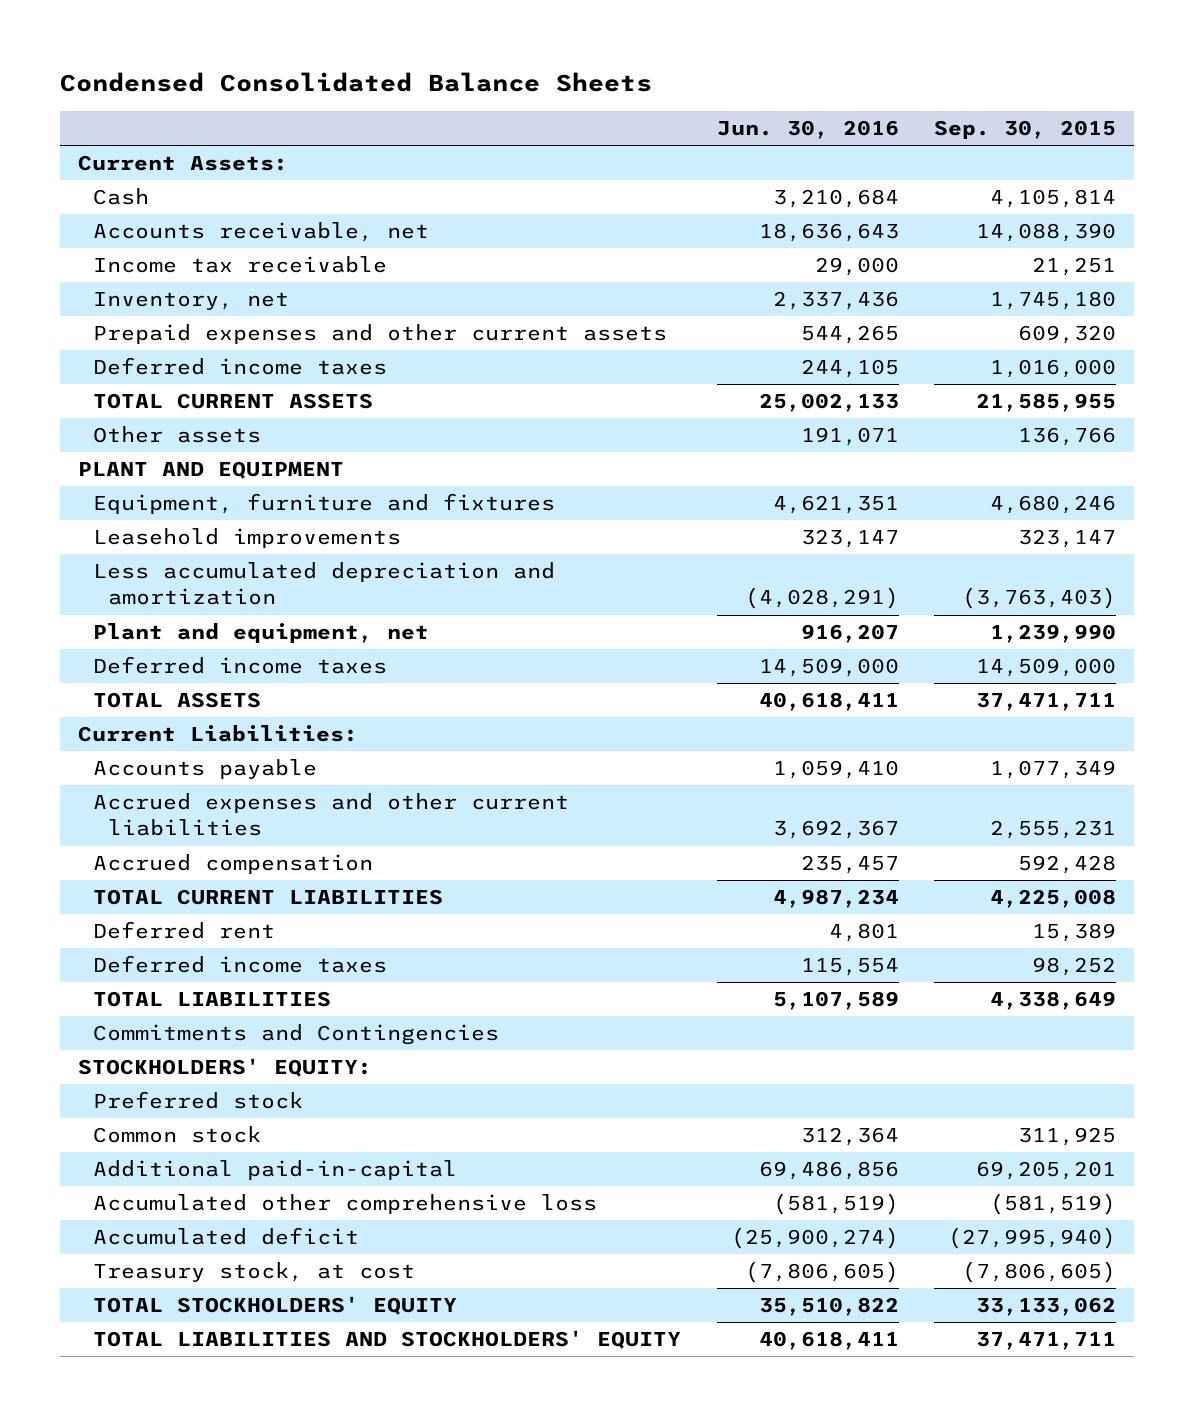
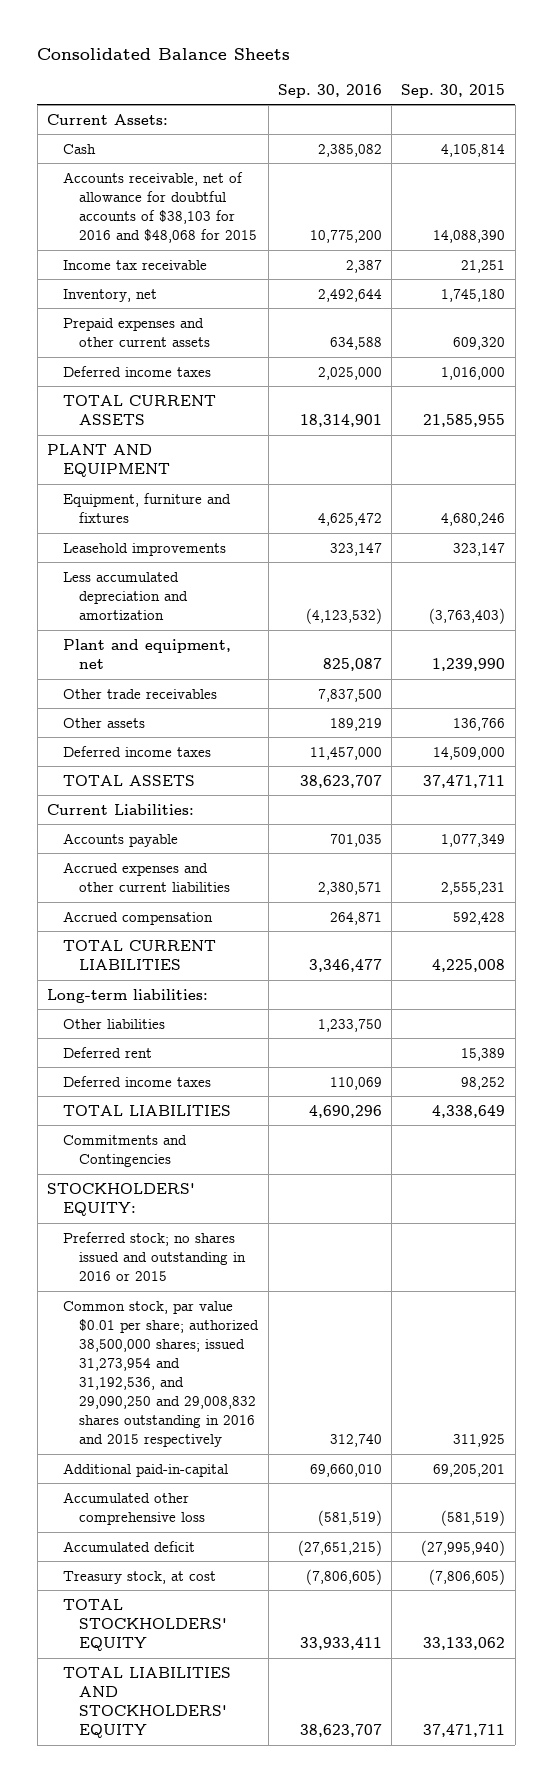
- Condensed Consolidated Balance Sheets
+ Consolidated Balance Sheets
- | Jun. 30, 2016 | Sep. 30, 2015
+ | Sep. 30, 2016 | Sep. 30, 2015
- Accounts receivable, net | 18,636,643 | 14,088,390
+ Accounts receivable, net of allowance for doubtful accounts of $38,103 for 2016 and $48,068 for 2015 | 10,775,200 | 14,088,390
+ Other trade receivables | 7,837,500 |
moved down: Other assets | 189,219 | 136,766
+ Long-term liabilities:
+ Other liabilities | 1,233,750 |
- Preferred stock
- Common stock | 312,364 | 311,925
+ Preferred stock; no shares issued and outstanding in 2016 or 2015
+ Common stock, par value $0.01 per share; authorized 38,500,000 shares; issued 31,273,954 and 31,192,536, and 29,090,250 and 29,008,832 shares outstanding in 2016 and 2015 respectively | 312,740 | 311,925

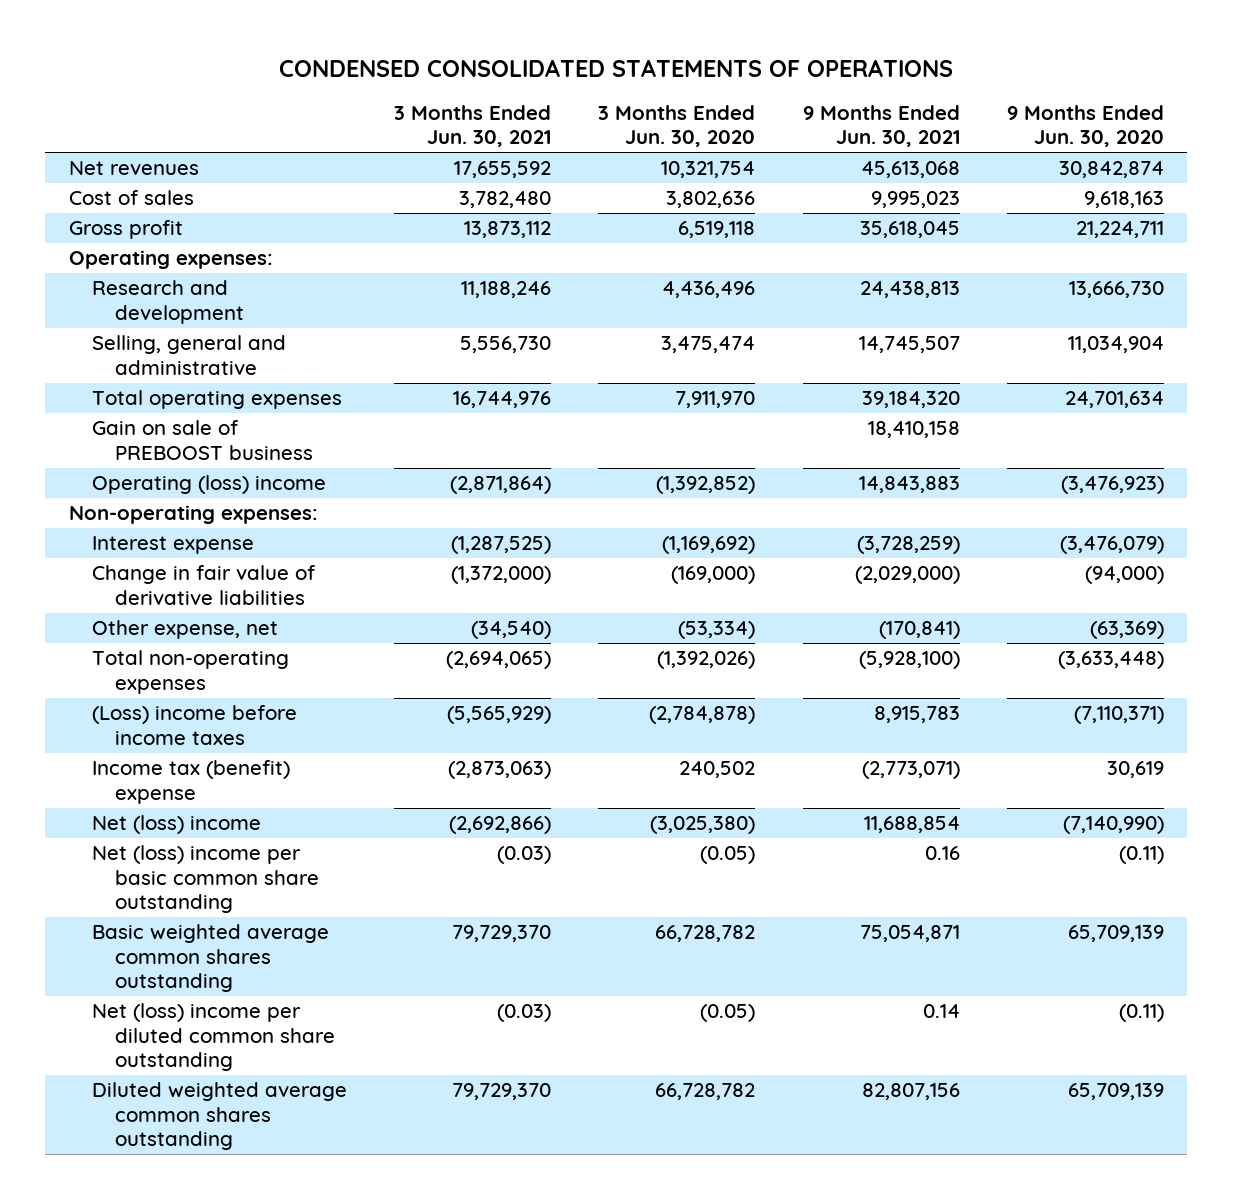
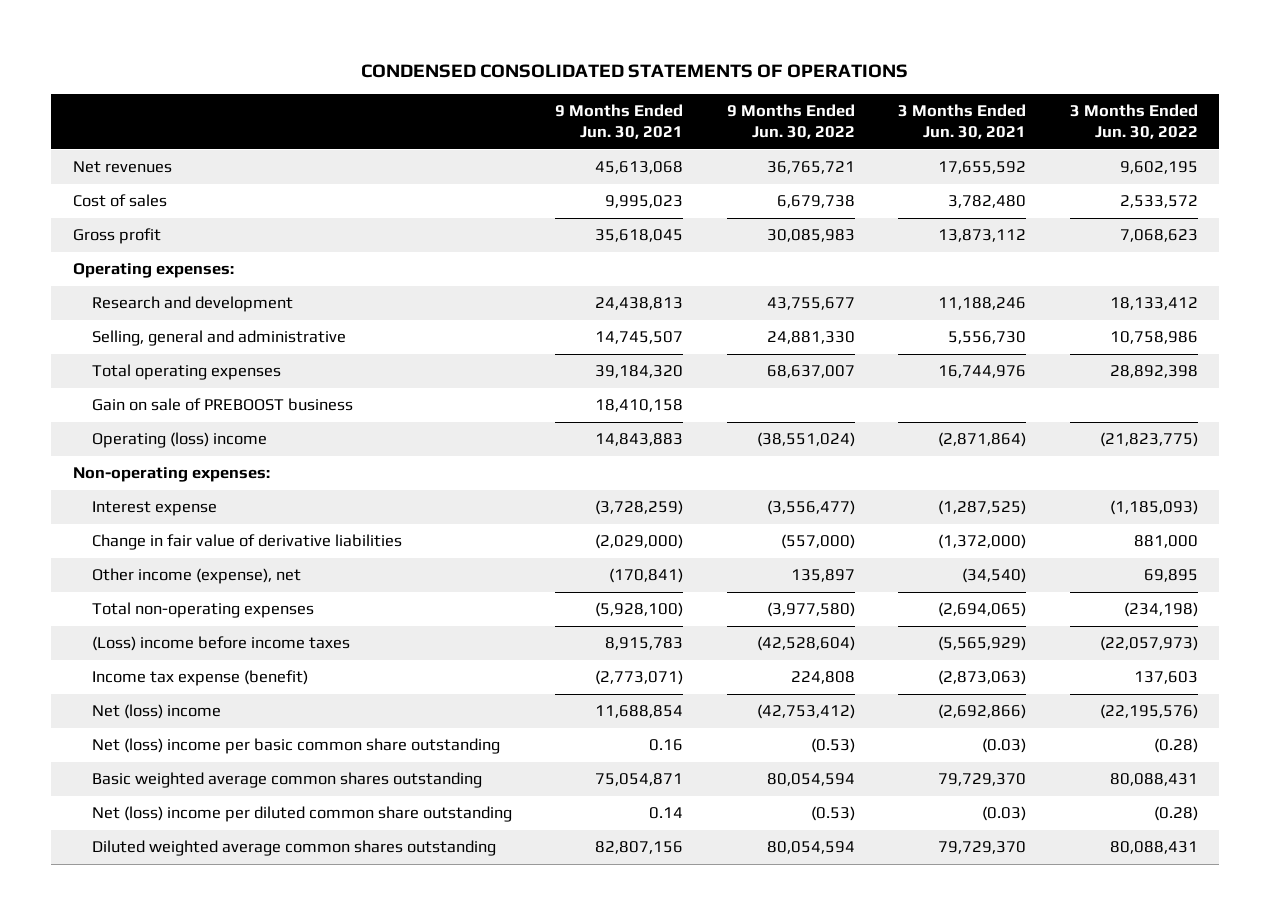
- | 3 Months Ended Jun. 30, 2021 | 3 Months Ended Jun. 30, 2020 | 9 Months Ended Jun. 30, 2021 | 9 Months Ended Jun. 30, 2020
+ | 9 Months Ended Jun. 30, 2021 | 9 Months Ended Jun. 30, 2022 | 3 Months Ended Jun. 30, 2021 | 3 Months Ended Jun. 30, 2022
- Other expense, net | (34,540) | (53,334) | (170,841) | (63,369)
+ Other income (expense), net | (170,841) | 135,897 | (34,540) | 69,895
- Income tax (benefit) expense | (2,873,063) | 240,502 | (2,773,071) | 30,619
+ Income tax expense (benefit) | (2,773,071) | 224,808 | (2,873,063) | 137,603

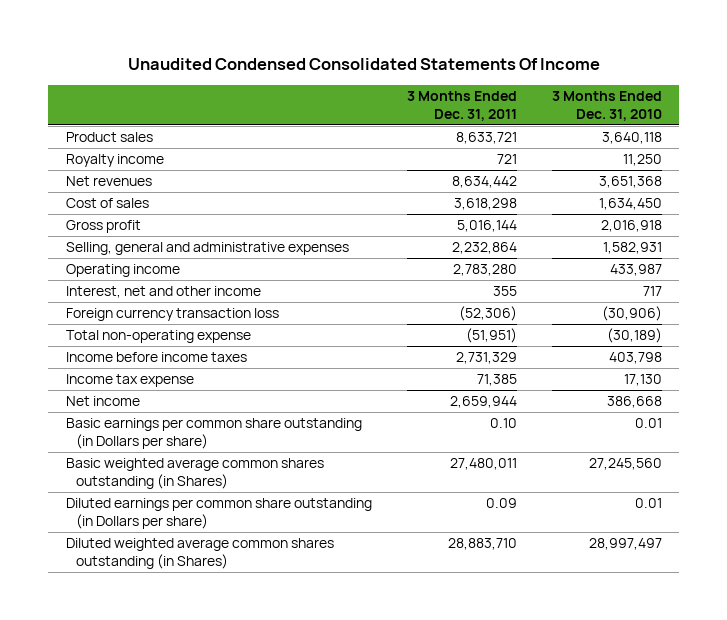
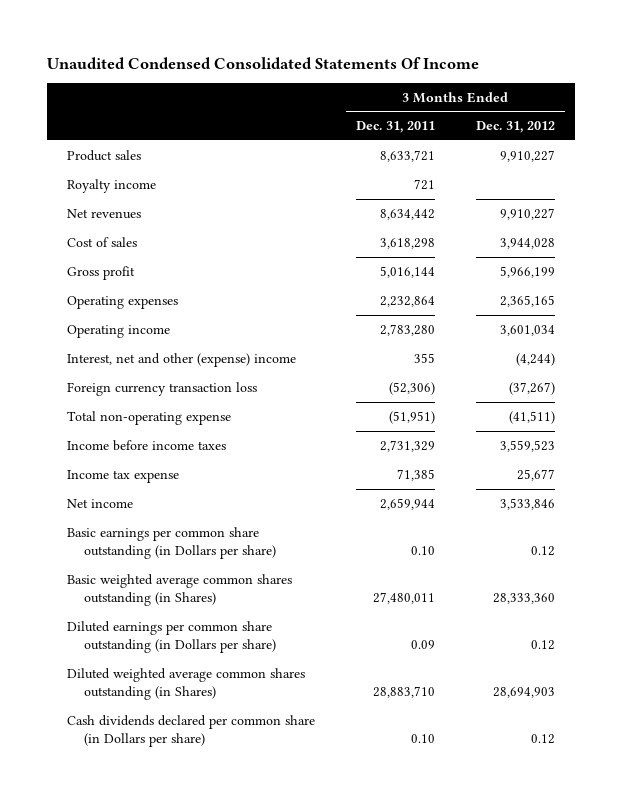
- | 3 Months Ended Dec. 31, 2011 | 3 Months Ended Dec. 31, 2010
+ | 3 Months Ended Dec. 31, 2011 | 3 Months Ended Dec. 31, 2012
- Selling, general and administrative expenses | 2,232,864 | 1,582,931
+ Operating expenses | 2,232,864 | 2,365,165
- Interest, net and other income | 355 | 717
+ Interest, net and other (expense) income | 355 | (4,244)
+ Cash dividends declared per common share (in Dollars per share) | 0.10 | 0.12

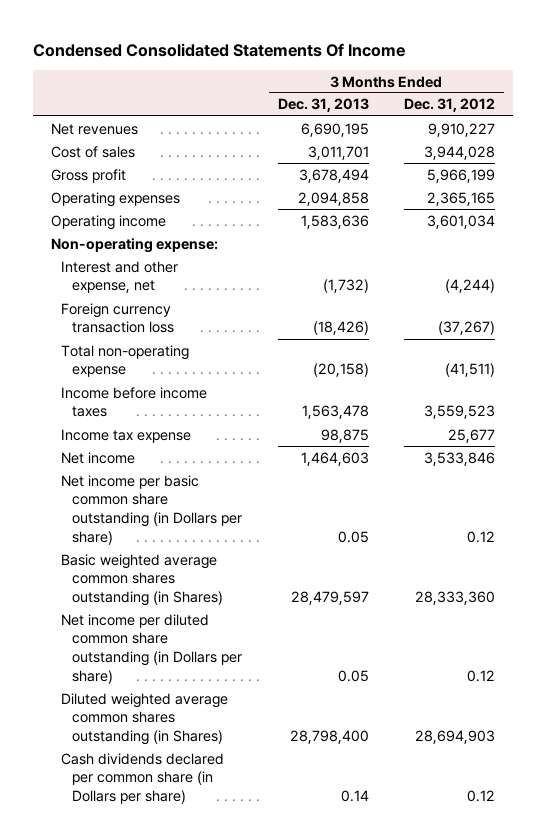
- Unaudited Condensed Consolidated Statements Of Income
+ Condensed Consolidated Statements Of Income
- | 3 Months Ended Dec. 31, 2011 | 3 Months Ended Dec. 31, 2012
+ | 3 Months Ended Dec. 31, 2013 | 3 Months Ended Dec. 31, 2012
- Product sales | 8,633,721 | 9,910,227
- Royalty income | 721 |
- Interest, net and other (expense) income | 355 | (4,244)
+ Non-operating expense:
+ Interest and other expense, net | (1,732) | (4,244)
- Basic earnings per common share outstanding (in Dollars per share) | 0.10 | 0.12
+ Net income per basic common share outstanding (in Dollars per share) | 0.05 | 0.12
- Diluted earnings per common share outstanding (in Dollars per share) | 0.09 | 0.12
+ Net income per diluted common share outstanding (in Dollars per share) | 0.05 | 0.12

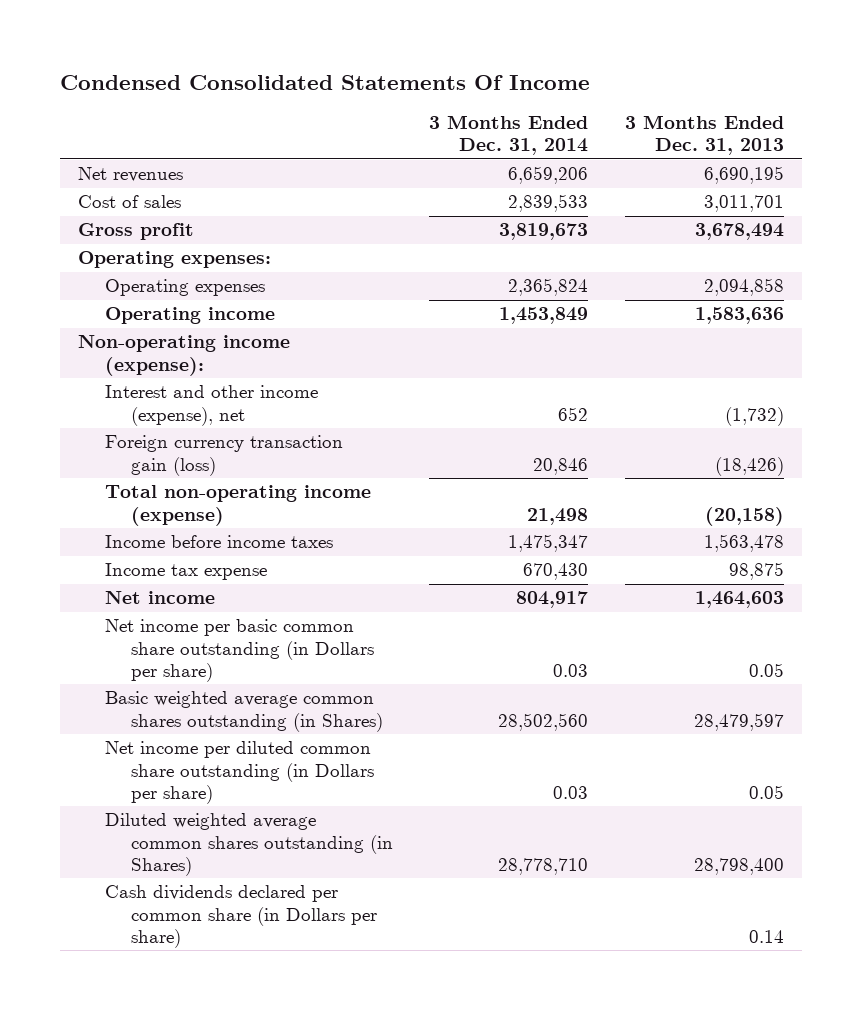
- | 3 Months Ended Dec. 31, 2013 | 3 Months Ended Dec. 31, 2012
+ | 3 Months Ended Dec. 31, 2014 | 3 Months Ended Dec. 31, 2013
+ Operating expenses:
- Non-operating expense:
- Interest and other expense, net | (1,732) | (4,244)
- Foreign currency transaction loss | (18,426) | (37,267)
- Total non-operating expense | (20,158) | (41,511)
+ Non-operating income (expense):
+ Interest and other income (expense), net | 652 | (1,732)
+ Foreign currency transaction gain (loss) | 20,846 | (18,426)
+ Total non-operating income (expense) | 21,498 | (20,158)

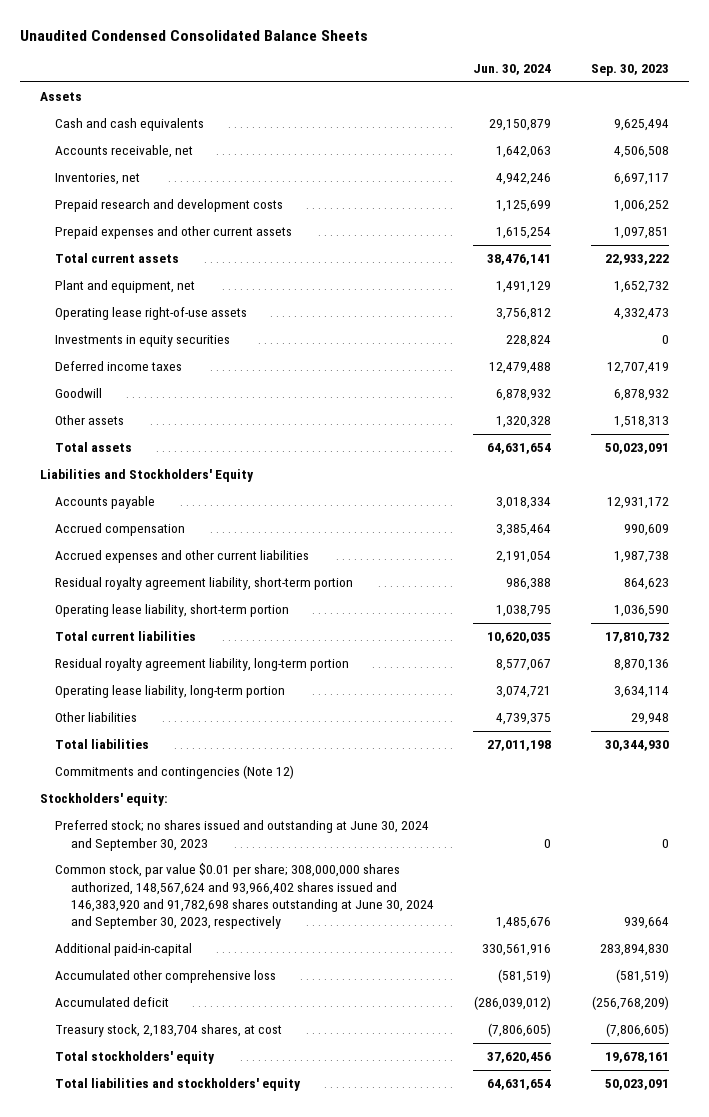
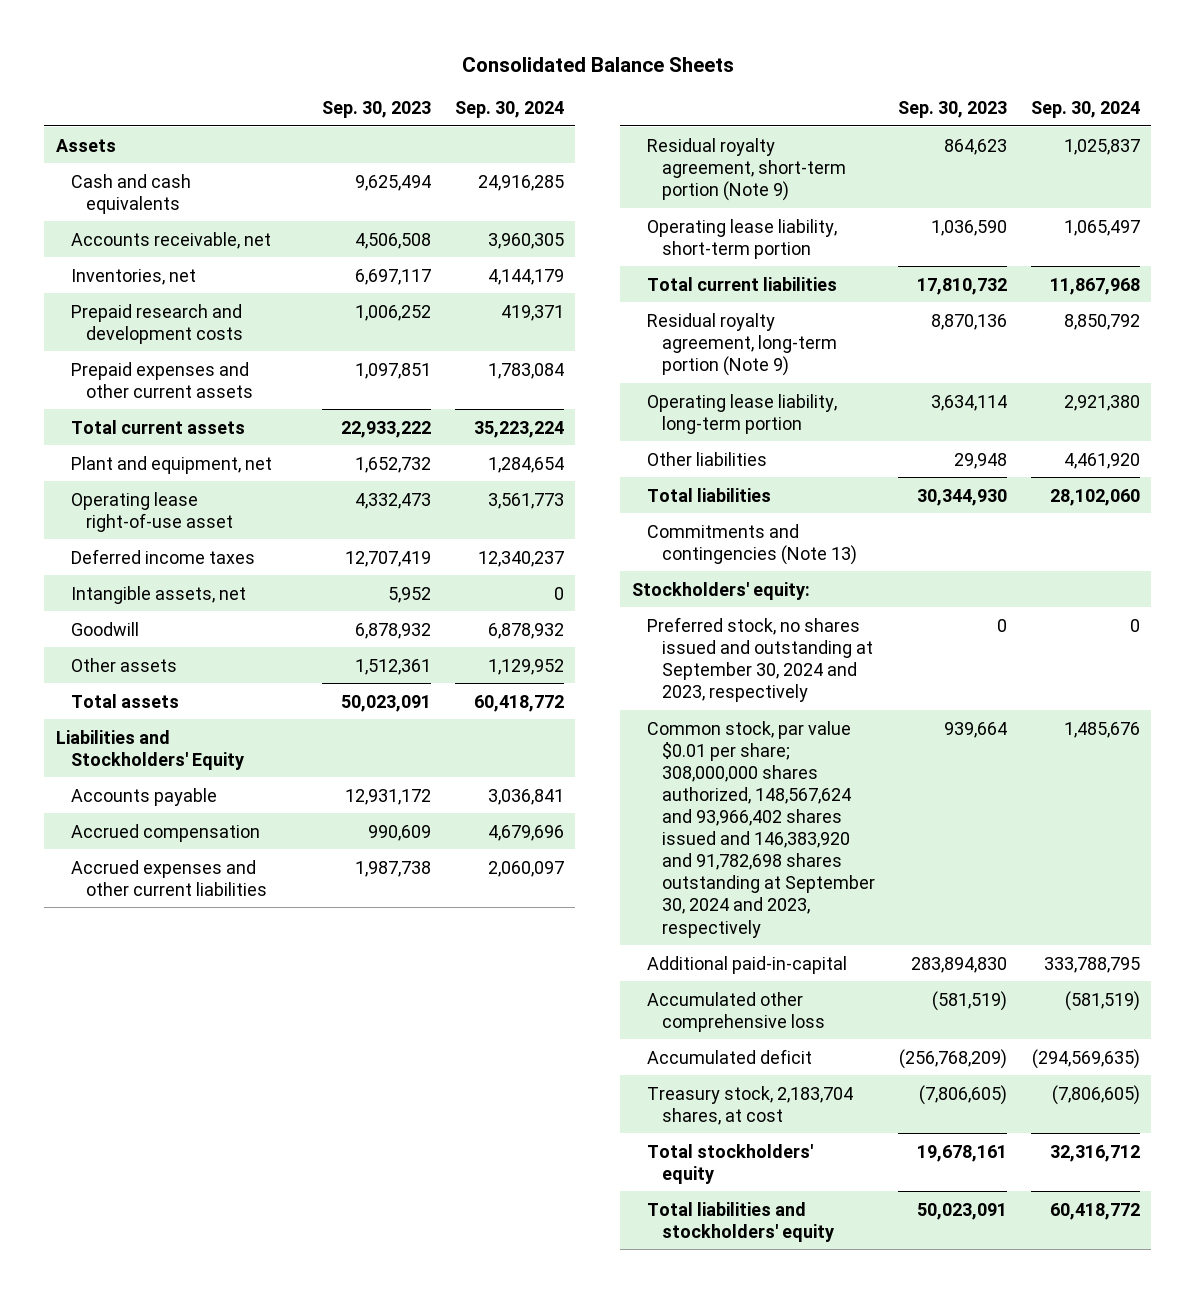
- Unaudited Condensed Consolidated Balance Sheets
+ Consolidated Balance Sheets
- | Jun. 30, 2024 | Sep. 30, 2023
+ | Sep. 30, 2023 | Sep. 30, 2024
- Operating lease right-of-use assets | 3,756,812 | 4,332,473
- Investments in equity securities | 228,824 | 0
+ Operating lease right-of-use asset | 4,332,473 | 3,561,773
+ Intangible assets, net | 5,952 | 0
- Other assets | 1,320,328 | 1,518,313
+ Other assets | 1,512,361 | 1,129,952
- Residual royalty agreement liability, short-term portion | 986,388 | 864,623
+ Residual royalty agreement, short-term portion (Note 9) | 864,623 | 1,025,837
- Residual royalty agreement liability, long-term portion | 8,577,067 | 8,870,136
+ Residual royalty agreement, long-term portion (Note 9) | 8,870,136 | 8,850,792
- Commitments and contingencies (Note 12)
+ Commitments and contingencies (Note 13)
- Preferred stock; no shares issued and outstanding at June 30, 2024 and September 30, 2023 | 0 | 0
- Common stock, par value $0.01 per share; 308,000,000 shares authorized, 148,567,624 and 93,966,402 shares issued and 146,383,920 and 91,782,698 shares outstanding at June 30, 2024 and September 30, 2023, respectively | 1,485,676 | 939,664
+ Preferred stock, no shares issued and outstanding at September 30, 2024 and 2023, respectively | 0 | 0
+ Common stock, par value $0.01 per share; 308,000,000 shares authorized, 148,567,624 and 93,966,402 shares issued and 146,383,920 and 91,782,698 shares outstanding at September 30, 2024 and 2023, respectively | 939,664 | 1,485,676

